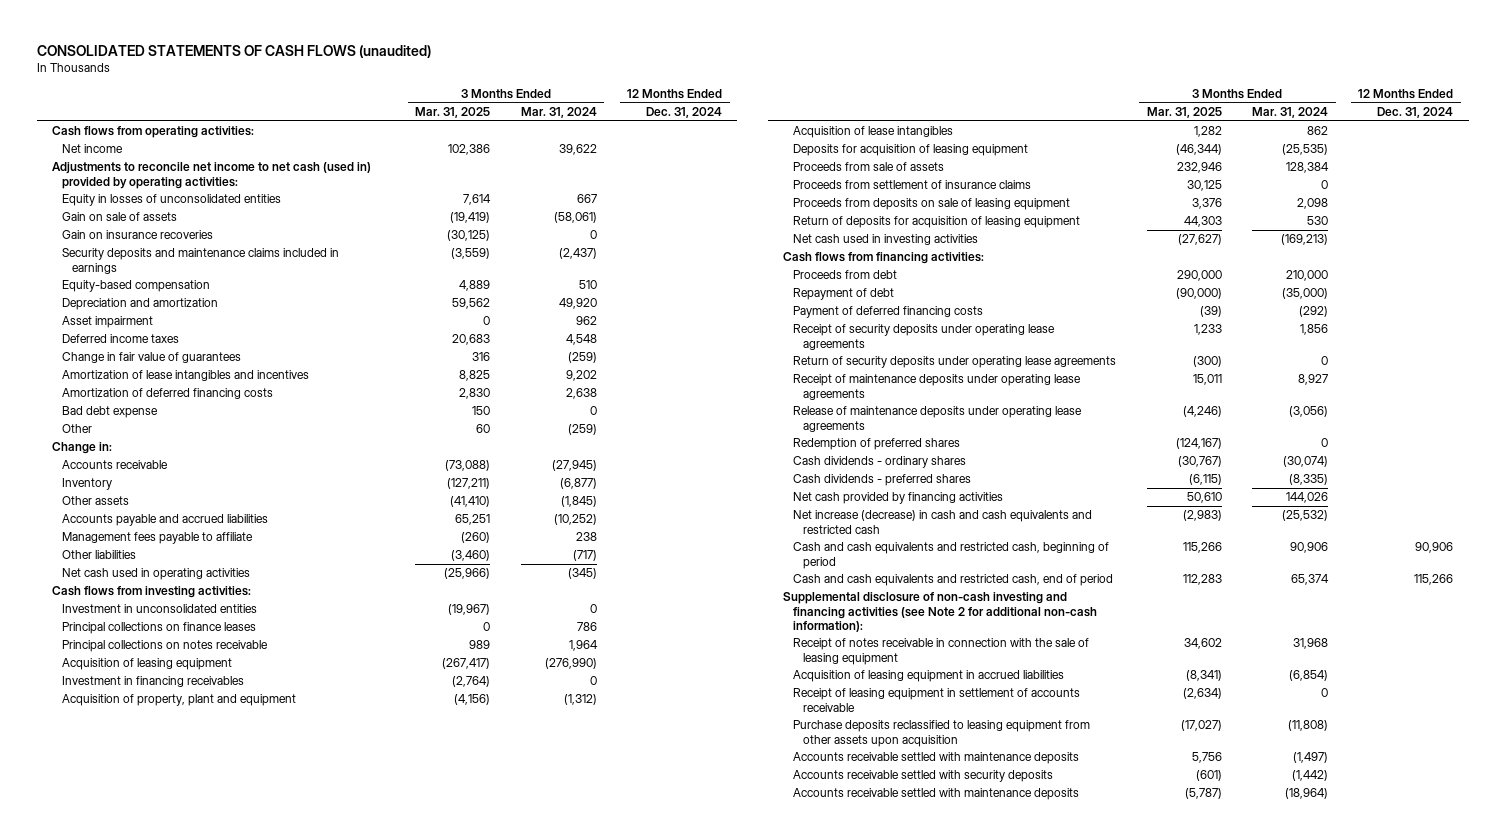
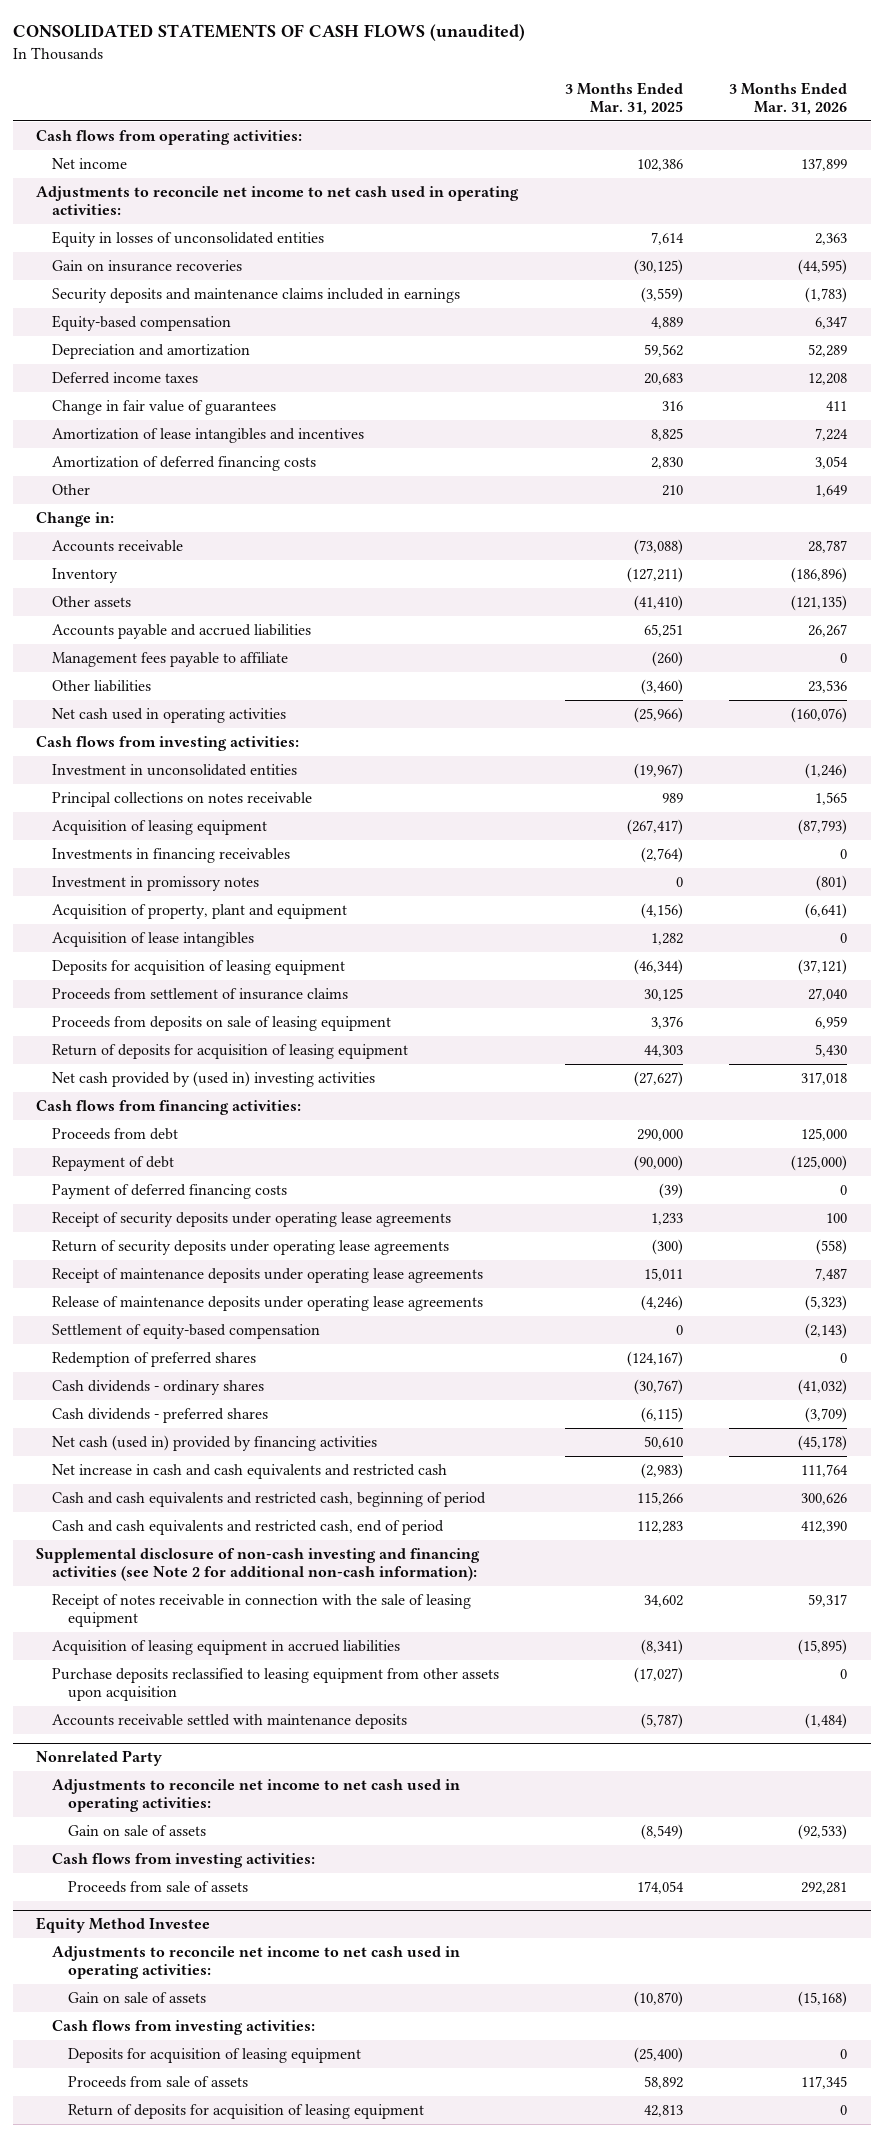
- | 3 Months Ended Mar. 31, 2025 | 3 Months Ended Mar. 31, 2024 | 12 Months Ended Dec. 31, 2024
+ | 3 Months Ended Mar. 31, 2025 | 3 Months Ended Mar. 31, 2026
- Adjustments to reconcile net income to net cash (used in) provided by operating activities:
+ Adjustments to reconcile net income to net cash used in operating activities:
- Gain on sale of assets | (19,419) | (58,061) |
- Asset impairment | 0 | 962 |
- Bad debt expense | 150 | 0 |
- Other | 60 | (259) |
+ Other | 210 | 1,649
- Principal collections on finance leases | 0 | 786 |
- Investment in financing receivables | (2,764) | 0 |
+ Investments in financing receivables | (2,764) | 0
+ Investment in promissory notes | 0 | (801)
- Proceeds from sale of assets | 232,946 | 128,384 |
- Net cash used in investing activities | (27,627) | (169,213) |
+ Net cash provided by (used in) investing activities | (27,627) | 317,018
+ Settlement of equity-based compensation | 0 | (2,143)
- Net cash provided by financing activities | 50,610 | 144,026 |
- Net increase (decrease) in cash and cash equivalents and restricted cash | (2,983) | (25,532) |
+ Net cash (used in) provided by financing activities | 50,610 | (45,178)
+ Net increase in cash and cash equivalents and restricted cash | (2,983) | 111,764
- Receipt of leasing equipment in settlement of accounts receivable | (2,634) | 0 |
- Accounts receivable settled with maintenance deposits | 5,756 | (1,497) |
- Accounts receivable settled with security deposits | (601) | (1,442) |
+ Nonrelated Party
+ Adjustments to reconcile net income to net cash used in operating activities:
+ Gain on sale of assets | (8,549) | (92,533)
+ Cash flows from investing activities:
+ Proceeds from sale of assets | 174,054 | 292,281
+ Equity Method Investee
+ Adjustments to reconcile net income to net cash used in operating activities:
+ Gain on sale of assets | (10,870) | (15,168)
+ Cash flows from investing activities:
+ Deposits for acquisition of leasing equipment | (25,400) | 0
+ Proceeds from sale of assets | 58,892 | 117,345
+ Return of deposits for acquisition of leasing equipment | 42,813 | 0

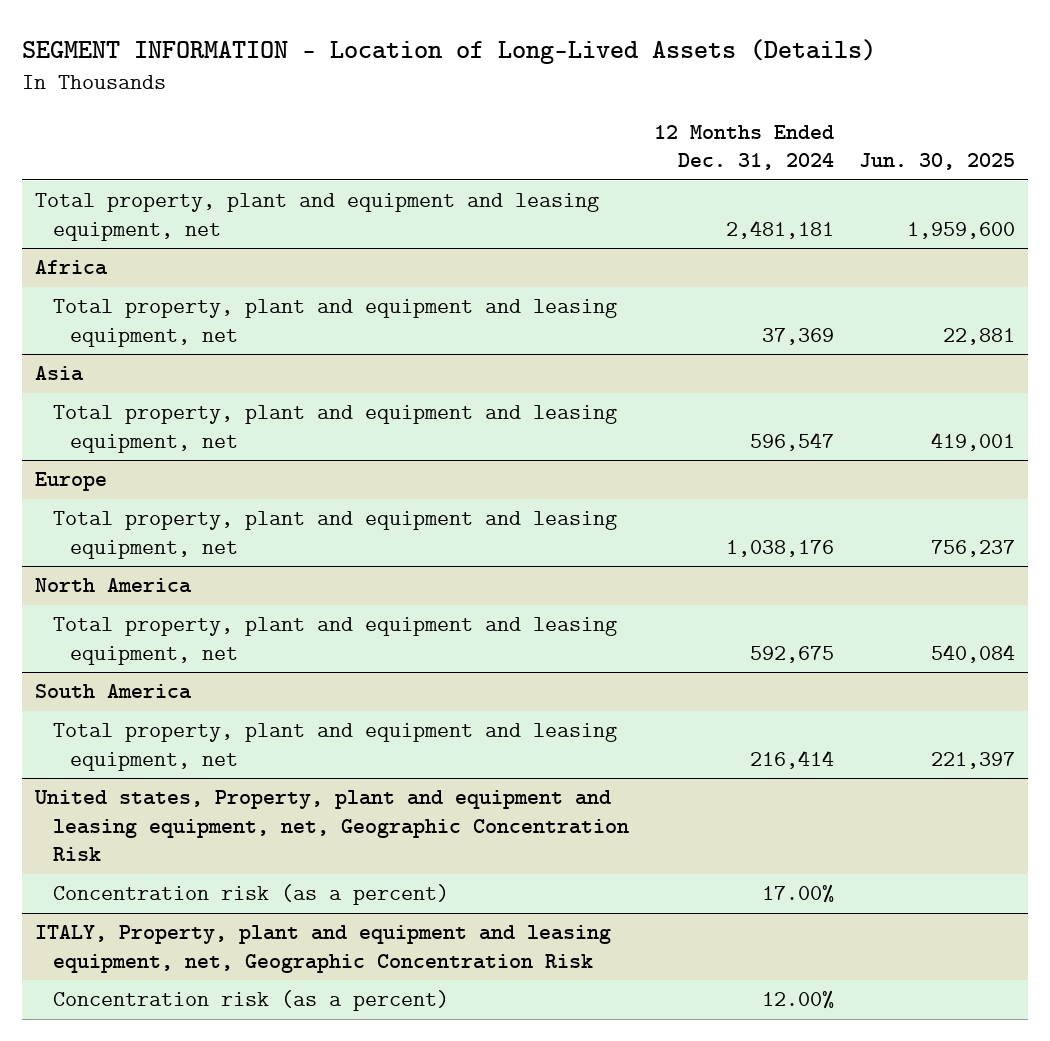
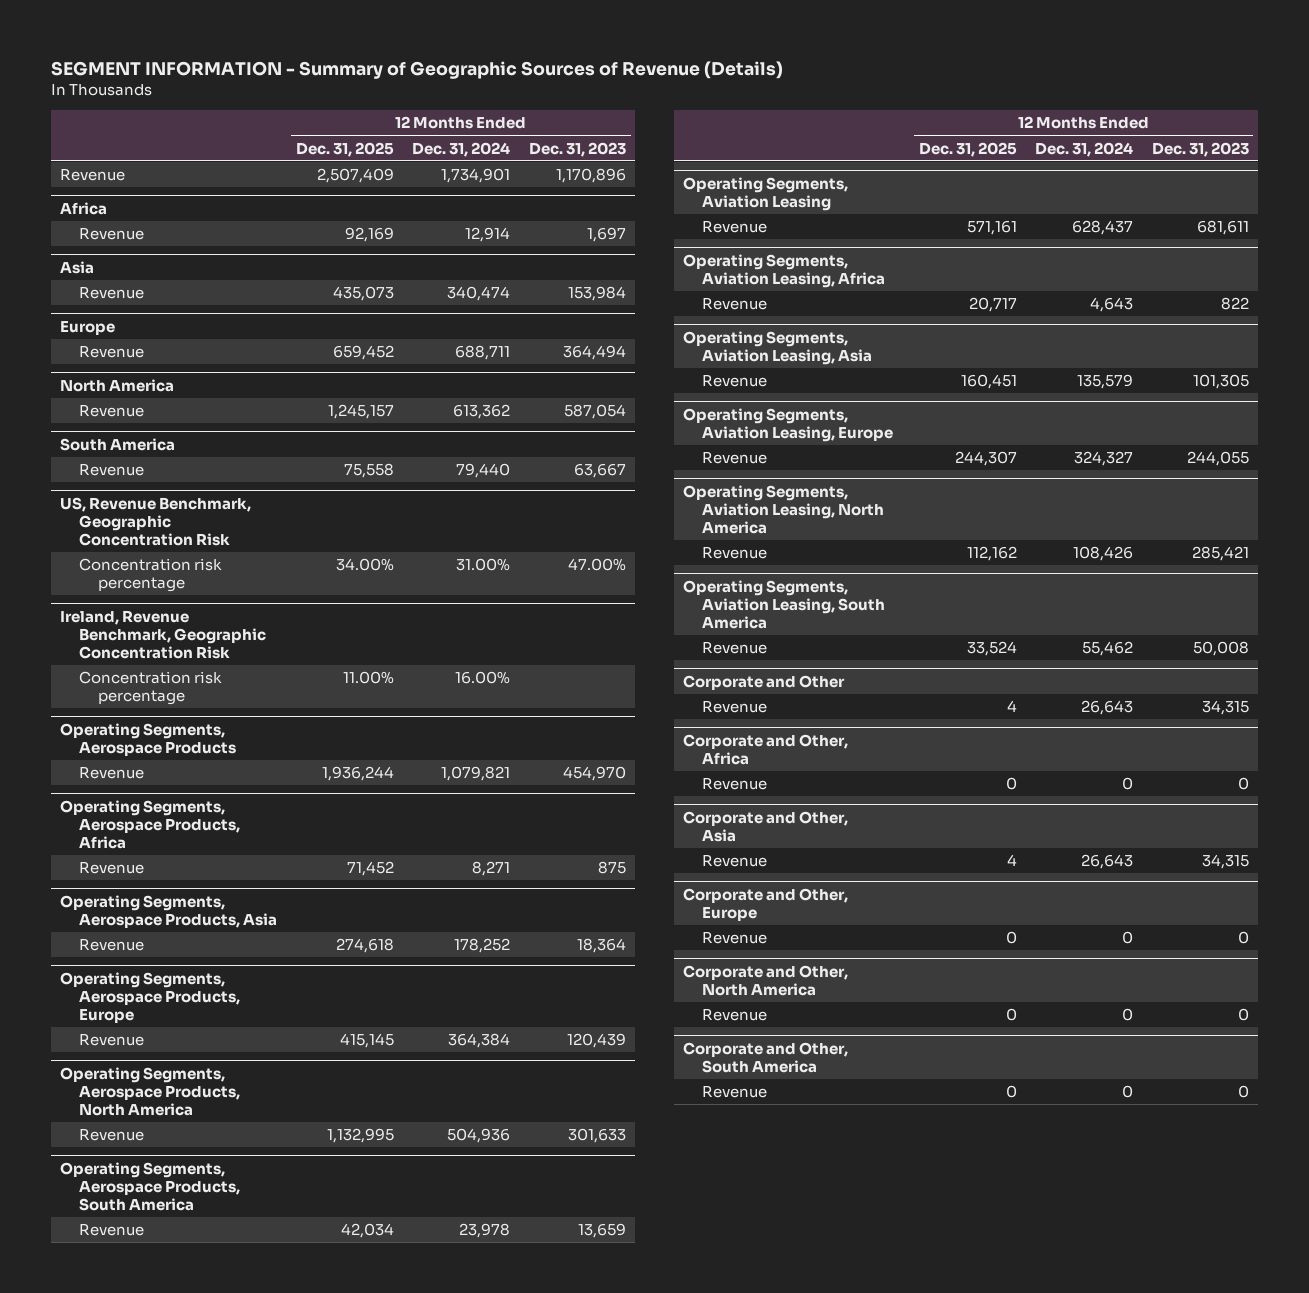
- SEGMENT INFORMATION - Location of Long-Lived Assets (Details)
+ SEGMENT INFORMATION - Summary of Geographic Sources of Revenue (Details)
- | 12 Months Ended Dec. 31, 2024 | Jun. 30, 2025
+ | 12 Months Ended Dec. 31, 2025 | 12 Months Ended Dec. 31, 2024 | 12 Months Ended Dec. 31, 2023
- Total property, plant and equipment and leasing equipment, net | 2,481,181 | 1,959,600
+ Revenue | 2,507,409 | 1,734,901 | 1,170,896
@ Africa
- Total property, plant and equipment and leasing equipment, net | 37,369 | 22,881
+ Revenue | 92,169 | 12,914 | 1,697
@ Asia
- Total property, plant and equipment and leasing equipment, net | 596,547 | 419,001
+ Revenue | 435,073 | 340,474 | 153,984
@ Europe
- Total property, plant and equipment and leasing equipment, net | 1,038,176 | 756,237
+ Revenue | 659,452 | 688,711 | 364,494
@ North America
- Total property, plant and equipment and leasing equipment, net | 592,675 | 540,084
+ Revenue | 1,245,157 | 613,362 | 587,054
@ South America
- Total property, plant and equipment and leasing equipment, net | 216,414 | 221,397
- United states, Property, plant and equipment and leasing equipment, net, Geographic Concentration Risk
- Concentration risk (as a percent) | 17.00% |
- ITALY, Property, plant and equipment and leasing equipment, net, Geographic Concentration Risk
- Concentration risk (as a percent) | 12.00% |
@ South America
+ Revenue | 75,558 | 79,440 | 63,667
+ US, Revenue Benchmark, Geographic Concentration Risk
+ Concentration risk percentage | 34.00% | 31.00% | 47.00%
+ Ireland, Revenue Benchmark, Geographic Concentration Risk
+ Concentration risk percentage | 11.00% | 16.00% |
+ Operating Segments, Aerospace Products
+ Revenue | 1,936,244 | 1,079,821 | 454,970
+ Operating Segments, Aerospace Products, Africa
+ Revenue | 71,452 | 8,271 | 875
+ Operating Segments, Aerospace Products, Asia
+ Revenue | 274,618 | 178,252 | 18,364
+ Operating Segments, Aerospace Products, Europe
+ Revenue | 415,145 | 364,384 | 120,439
+ Operating Segments, Aerospace Products, North America
+ Revenue | 1,132,995 | 504,936 | 301,633
+ Operating Segments, Aerospace Products, South America
+ Revenue | 42,034 | 23,978 | 13,659
+ Operating Segments, Aviation Leasing
+ Revenue | 571,161 | 628,437 | 681,611
+ Operating Segments, Aviation Leasing, Africa
+ Revenue | 20,717 | 4,643 | 822
+ Operating Segments, Aviation Leasing, Asia
+ Revenue | 160,451 | 135,579 | 101,305
+ Operating Segments, Aviation Leasing, Europe
+ Revenue | 244,307 | 324,327 | 244,055
+ Operating Segments, Aviation Leasing, North America
+ Revenue | 112,162 | 108,426 | 285,421
+ Operating Segments, Aviation Leasing, South America
+ Revenue | 33,524 | 55,462 | 50,008
+ Corporate and Other
+ Revenue | 4 | 26,643 | 34,315
+ Corporate and Other, Africa
+ Revenue | 0 | 0 | 0
+ Corporate and Other, Asia
+ Revenue | 4 | 26,643 | 34,315
+ Corporate and Other, Europe
+ Revenue | 0 | 0 | 0
+ Corporate and Other, North America
+ Revenue | 0 | 0 | 0
+ Corporate and Other, South America
+ Revenue | 0 | 0 | 0

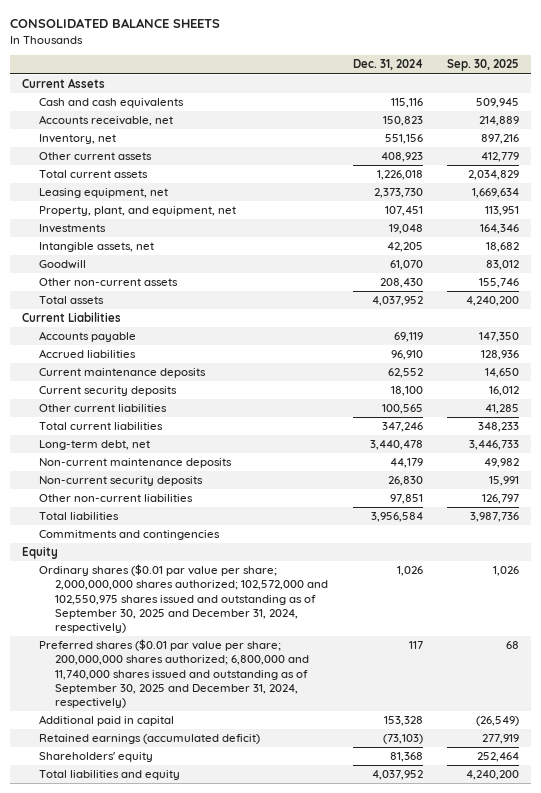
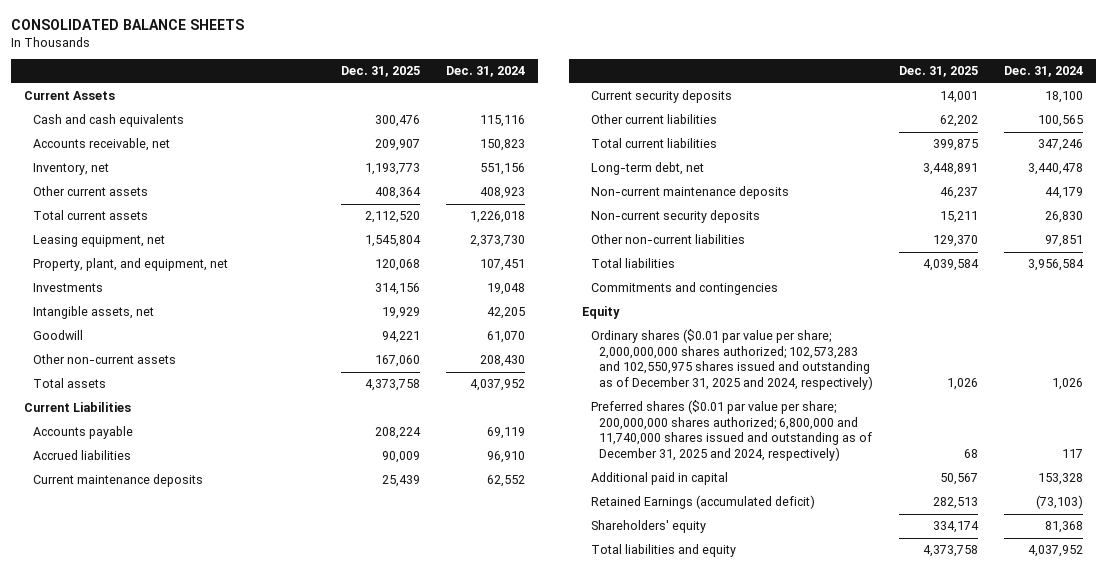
- | Dec. 31, 2024 | Sep. 30, 2025
+ | Dec. 31, 2025 | Dec. 31, 2024
- Ordinary shares ($0.01 par value per share; 2,000,000,000 shares authorized; 102,572,000 and 102,550,975 shares issued and outstanding as of September 30, 2025 and December 31, 2024, respectively) | 1,026 | 1,026
- Preferred shares ($0.01 par value per share; 200,000,000 shares authorized; 6,800,000 and 11,740,000 shares issued and outstanding as of September 30, 2025 and December 31, 2024, respectively) | 117 | 68
+ Ordinary shares ($0.01 par value per share; 2,000,000,000 shares authorized; 102,573,283 and 102,550,975 shares issued and outstanding as of December 31, 2025 and 2024, respectively) | 1,026 | 1,026
+ Preferred shares ($0.01 par value per share; 200,000,000 shares authorized; 6,800,000 and 11,740,000 shares issued and outstanding as of December 31, 2025 and 2024, respectively) | 68 | 117
- Retained earnings (accumulated deficit) | (73,103) | 277,919
+ Retained Earnings (accumulated deficit) | 282,513 | (73,103)

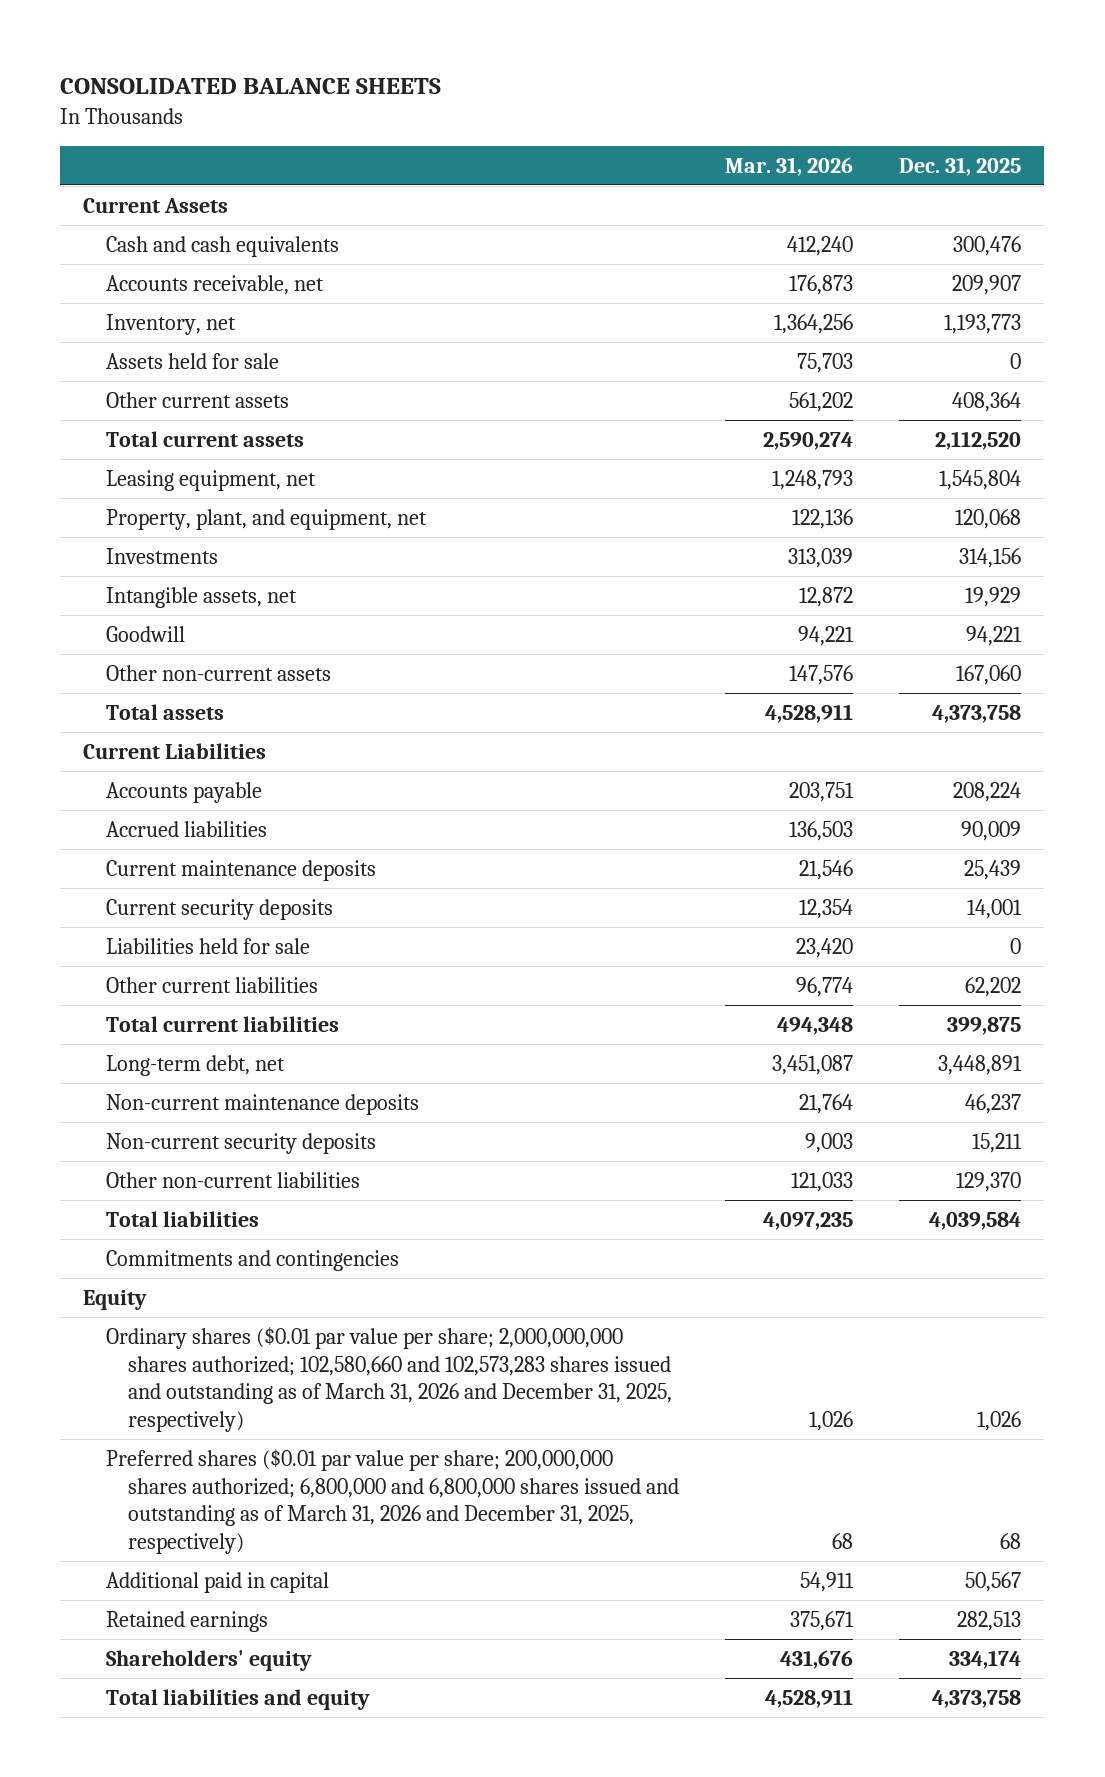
- | Dec. 31, 2025 | Dec. 31, 2024
+ | Mar. 31, 2026 | Dec. 31, 2025
+ Assets held for sale | 75,703 | 0
+ Liabilities held for sale | 23,420 | 0
- Ordinary shares ($0.01 par value per share; 2,000,000,000 shares authorized; 102,573,283 and 102,550,975 shares issued and outstanding as of December 31, 2025 and 2024, respectively) | 1,026 | 1,026
- Preferred shares ($0.01 par value per share; 200,000,000 shares authorized; 6,800,000 and 11,740,000 shares issued and outstanding as of December 31, 2025 and 2024, respectively) | 68 | 117
+ Ordinary shares ($0.01 par value per share; 2,000,000,000 shares authorized; 102,580,660 and 102,573,283 shares issued and outstanding as of March 31, 2026 and December 31, 2025, respectively) | 1,026 | 1,026
+ Preferred shares ($0.01 par value per share; 200,000,000 shares authorized; 6,800,000 and 6,800,000 shares issued and outstanding as of March 31, 2026 and December 31, 2025, respectively) | 68 | 68
- Retained Earnings (accumulated deficit) | 282,513 | (73,103)
+ Retained earnings | 375,671 | 282,513

